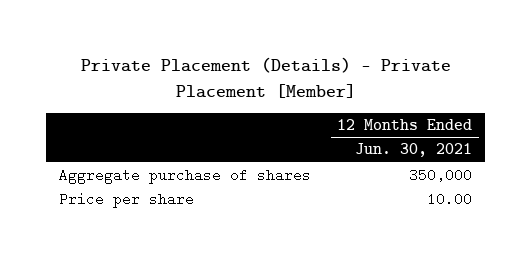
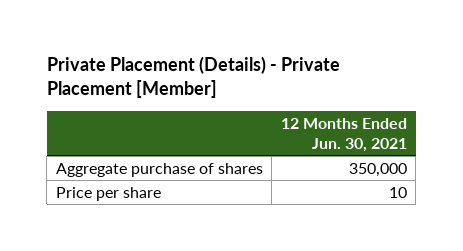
- Price per share | 10.00
+ Price per share | 10

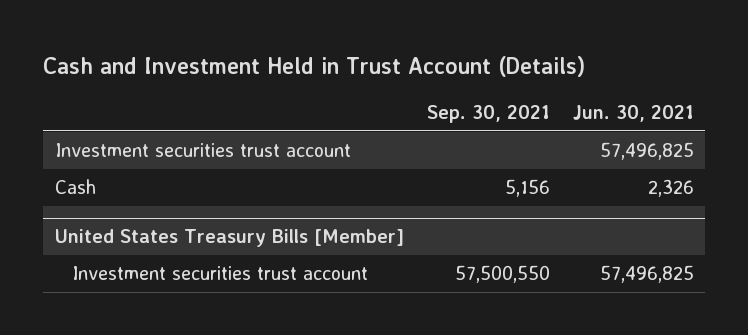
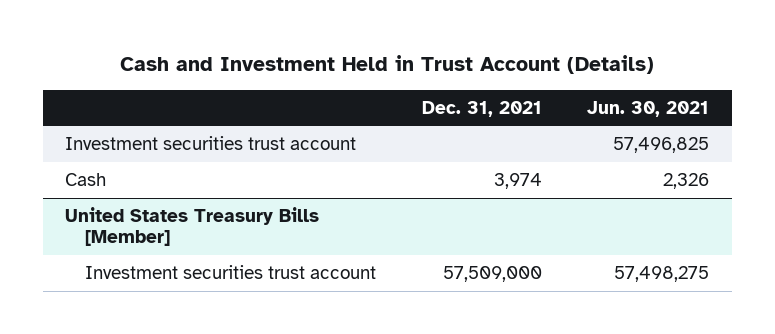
- | Sep. 30, 2021 | Jun. 30, 2021
+ | Dec. 31, 2021 | Jun. 30, 2021
@ United States Treasury Bills [Member]
- Investment securities trust account | 57,500,550 | 57,496,825
+ Investment securities trust account | 57,509,000 | 57,498,275

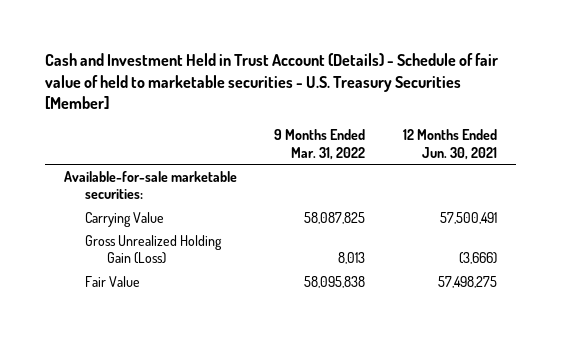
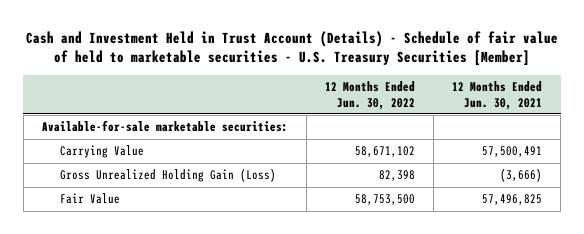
- | 9 Months Ended Mar. 31, 2022 | 12 Months Ended Jun. 30, 2021
+ | 12 Months Ended Jun. 30, 2022 | 12 Months Ended Jun. 30, 2021
- Fair Value | 58,095,838 | 57,498,275
+ Fair Value | 58,753,500 | 57,496,825

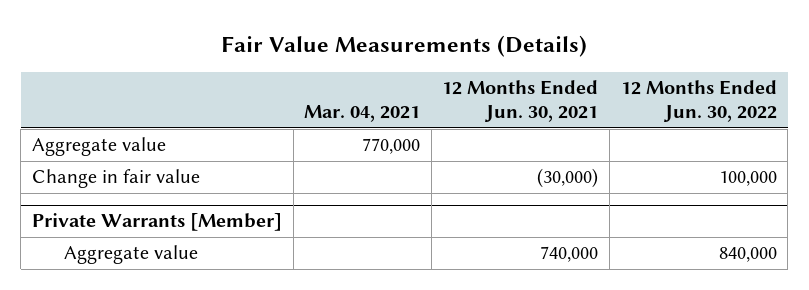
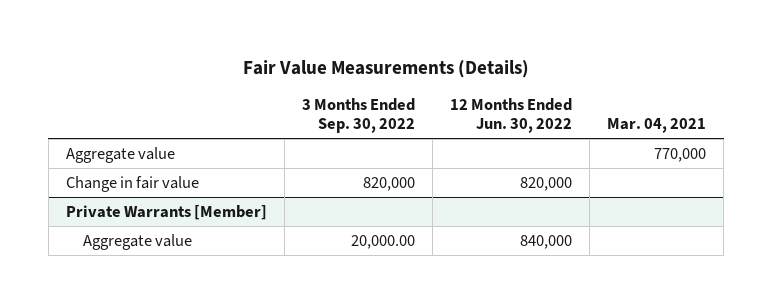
- | Mar. 04, 2021 | 12 Months Ended Jun. 30, 2021 | 12 Months Ended Jun. 30, 2022
+ | 3 Months Ended Sep. 30, 2022 | 12 Months Ended Jun. 30, 2022 | Mar. 04, 2021
- Change in fair value | | (30,000) | 100,000
+ Change in fair value | 820,000 | 820,000 |

